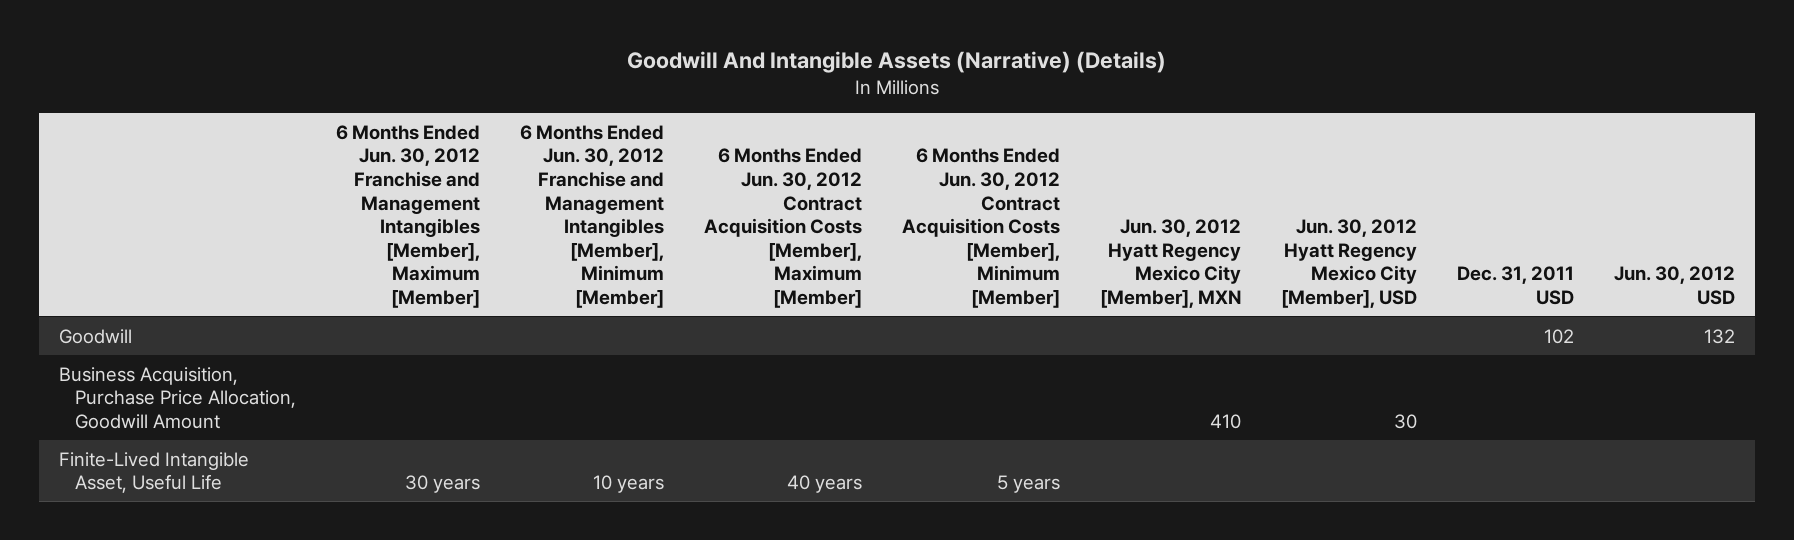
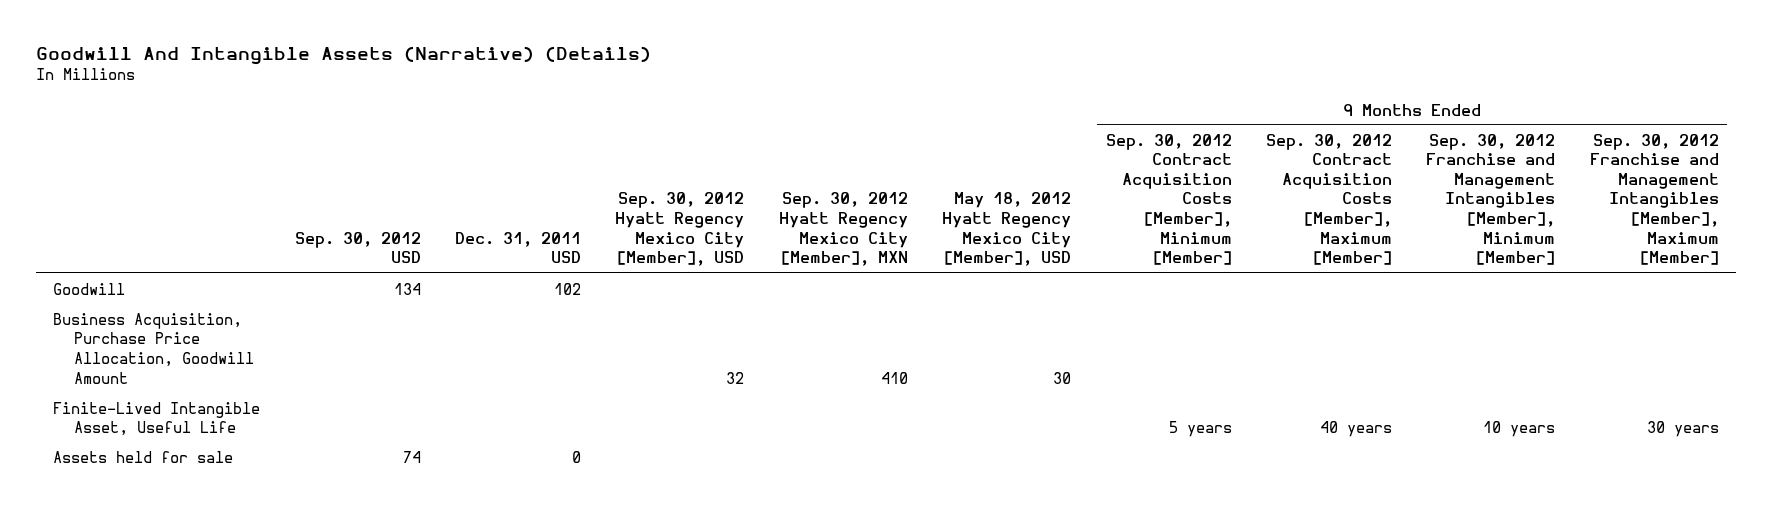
- | 6 Months Ended Jun. 30, 2012 Franchise and Management Intangibles [Member], Maximum [Member] | 6 Months Ended Jun. 30, 2012 Franchise and Management Intangibles [Member], Minimum [Member] | 6 Months Ended Jun. 30, 2012 Contract Acquisition Costs [Member], Maximum [Member] | 6 Months Ended Jun. 30, 2012 Contract Acquisition Costs [Member], Minimum [Member] | Jun. 30, 2012 Hyatt Regency Mexico City [Member], MXN | Jun. 30, 2012 Hyatt Regency Mexico City [Member], USD | Dec. 31, 2011 USD | Jun. 30, 2012 USD
+ | Sep. 30, 2012 USD | Dec. 31, 2011 USD | Sep. 30, 2012 Hyatt Regency Mexico City [Member], USD | Sep. 30, 2012 Hyatt Regency Mexico City [Member], MXN | May 18, 2012 Hyatt Regency Mexico City [Member], USD | 9 Months Ended Sep. 30, 2012 Contract Acquisition Costs [Member], Minimum [Member] | 9 Months Ended Sep. 30, 2012 Contract Acquisition Costs [Member], Maximum [Member] | 9 Months Ended Sep. 30, 2012 Franchise and Management Intangibles [Member], Minimum [Member] | 9 Months Ended Sep. 30, 2012 Franchise and Management Intangibles [Member], Maximum [Member]
+ Assets held for sale | 74 | 0 | | | | | | |

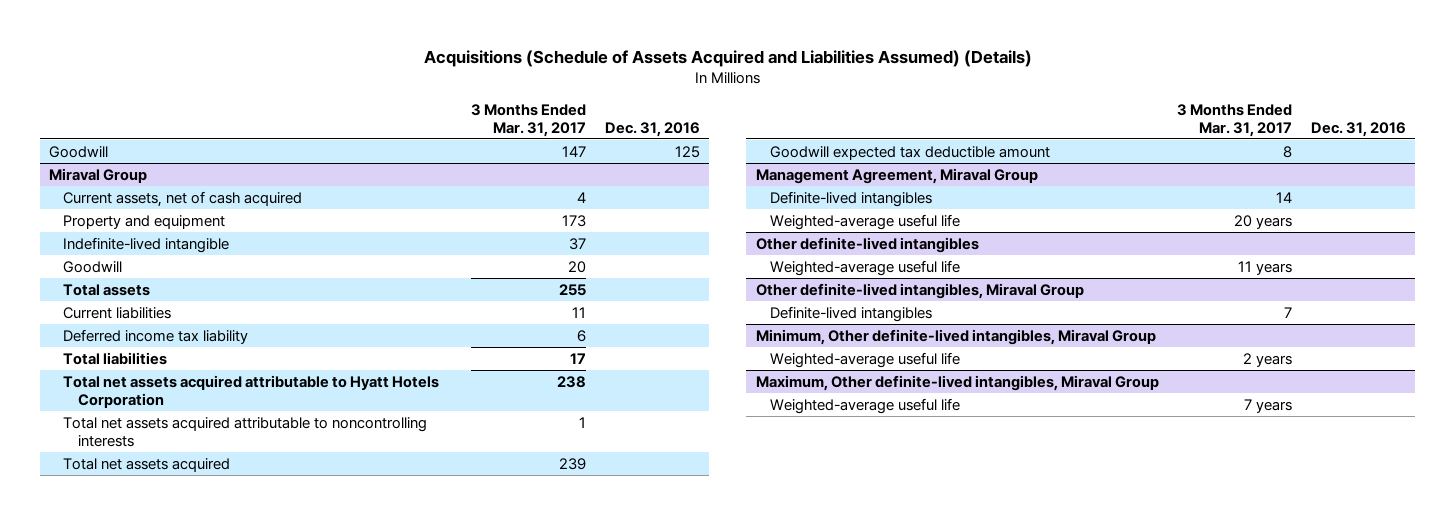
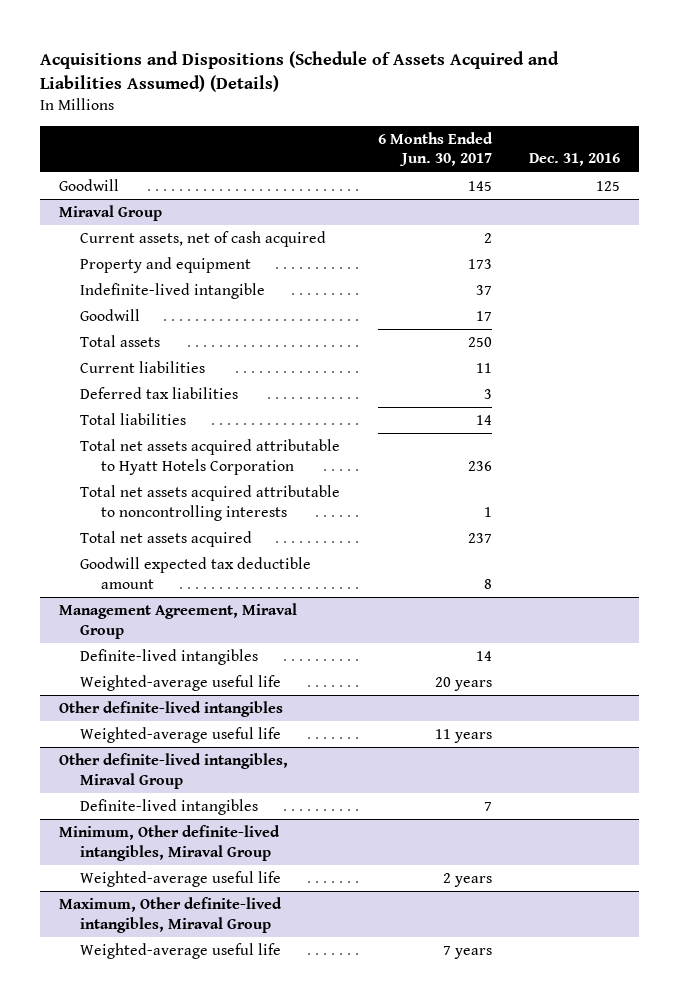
- Acquisitions (Schedule of Assets Acquired and Liabilities Assumed) (Details)
+ Acquisitions and Dispositions (Schedule of Assets Acquired and Liabilities Assumed) (Details)
- | 3 Months Ended Mar. 31, 2017 | Dec. 31, 2016
+ | 6 Months Ended Jun. 30, 2017 | Dec. 31, 2016
@ Miraval Group
- Deferred income tax liability | 6 |
+ Deferred tax liabilities | 3 |

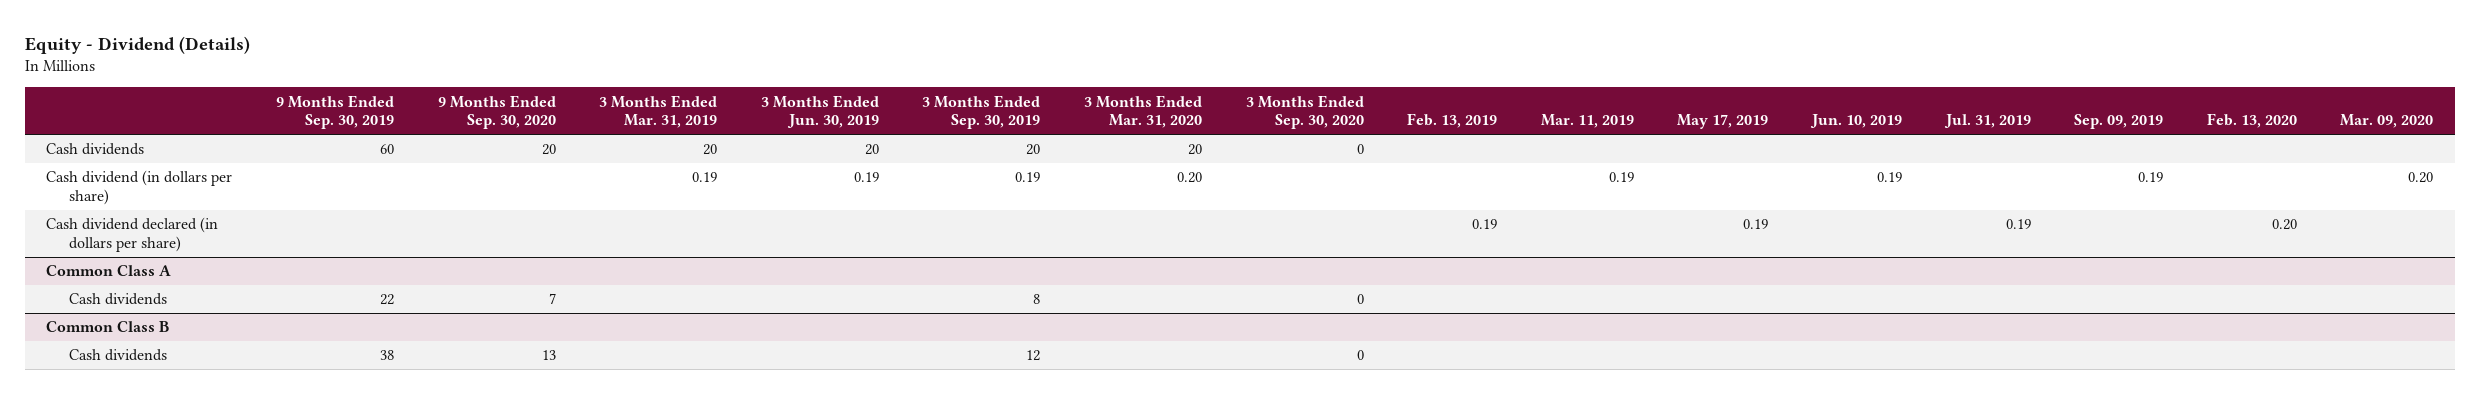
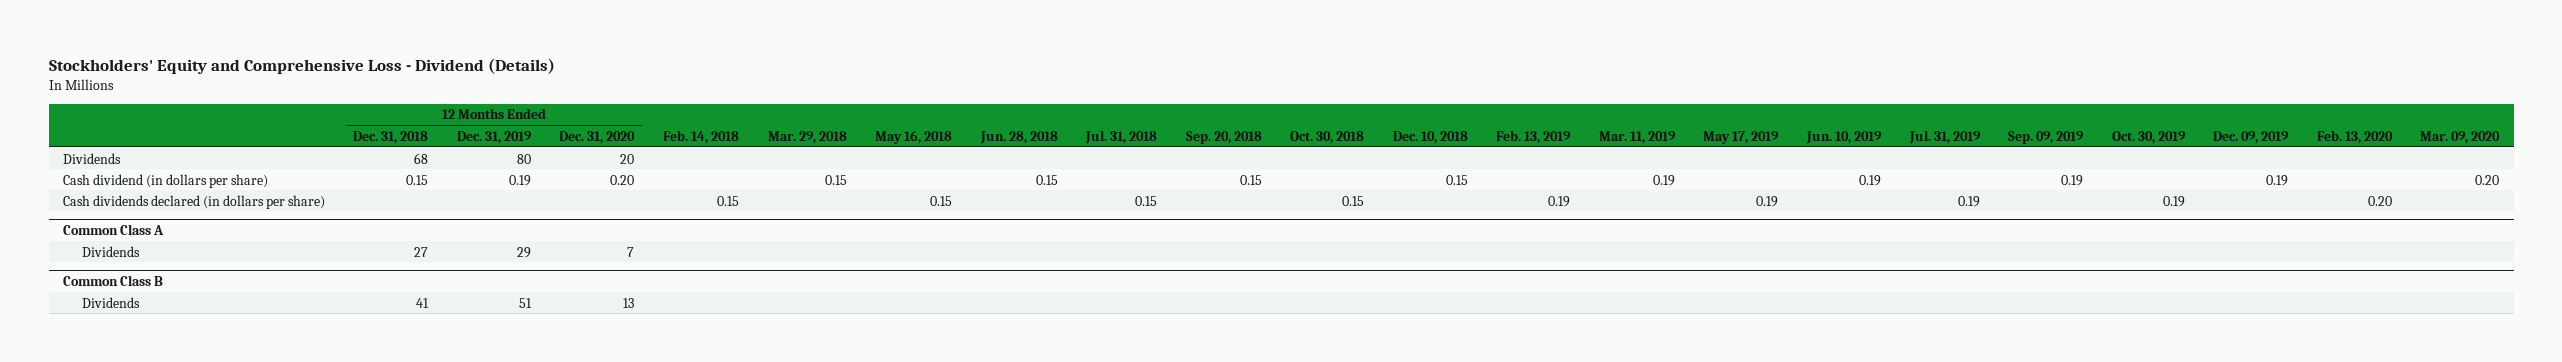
- Equity - Dividend (Details)
+ Stockholders' Equity and Comprehensive Loss - Dividend (Details)
- | 9 Months Ended Sep. 30, 2019 | 9 Months Ended Sep. 30, 2020 | 3 Months Ended Mar. 31, 2019 | 3 Months Ended Jun. 30, 2019 | 3 Months Ended Sep. 30, 2019 | 3 Months Ended Mar. 31, 2020 | 3 Months Ended Sep. 30, 2020 | Feb. 13, 2019 | Mar. 11, 2019 | May 17, 2019 | Jun. 10, 2019 | Jul. 31, 2019 | Sep. 09, 2019 | Feb. 13, 2020 | Mar. 09, 2020
+ | 12 Months Ended Dec. 31, 2018 | 12 Months Ended Dec. 31, 2019 | 12 Months Ended Dec. 31, 2020 | Feb. 14, 2018 | Mar. 29, 2018 | May 16, 2018 | Jun. 28, 2018 | Jul. 31, 2018 | Sep. 20, 2018 | Oct. 30, 2018 | Dec. 10, 2018 | Feb. 13, 2019 | Mar. 11, 2019 | May 17, 2019 | Jun. 10, 2019 | Jul. 31, 2019 | Sep. 09, 2019 | Oct. 30, 2019 | Dec. 09, 2019 | Feb. 13, 2020 | Mar. 09, 2020
- Cash dividends | 60 | 20 | 20 | 20 | 20 | 20 | 0 | | | | | | | |
+ Dividends | 68 | 80 | 20 | | | | | | | | | | | | | | | | | |
- Cash dividend declared (in dollars per share) | | | | | | | | 0.19 | | 0.19 | | 0.19 | | 0.20 |
+ Cash dividends declared (in dollars per share) | | | | 0.15 | | 0.15 | | 0.15 | | 0.15 | | 0.19 | | 0.19 | | 0.19 | | 0.19 | | 0.20 |
@ Common Class A
- Cash dividends | 22 | 7 | | | 8 | | 0 | | | | | | | |
+ Dividends | 27 | 29 | 7 | | | | | | | | | | | | | | | | | |
@ Common Class B
- Cash dividends | 38 | 13 | | | 12 | | 0 | | | | | | | |
+ Dividends | 41 | 51 | 13 | | | | | | | | | | | | | | | | | |

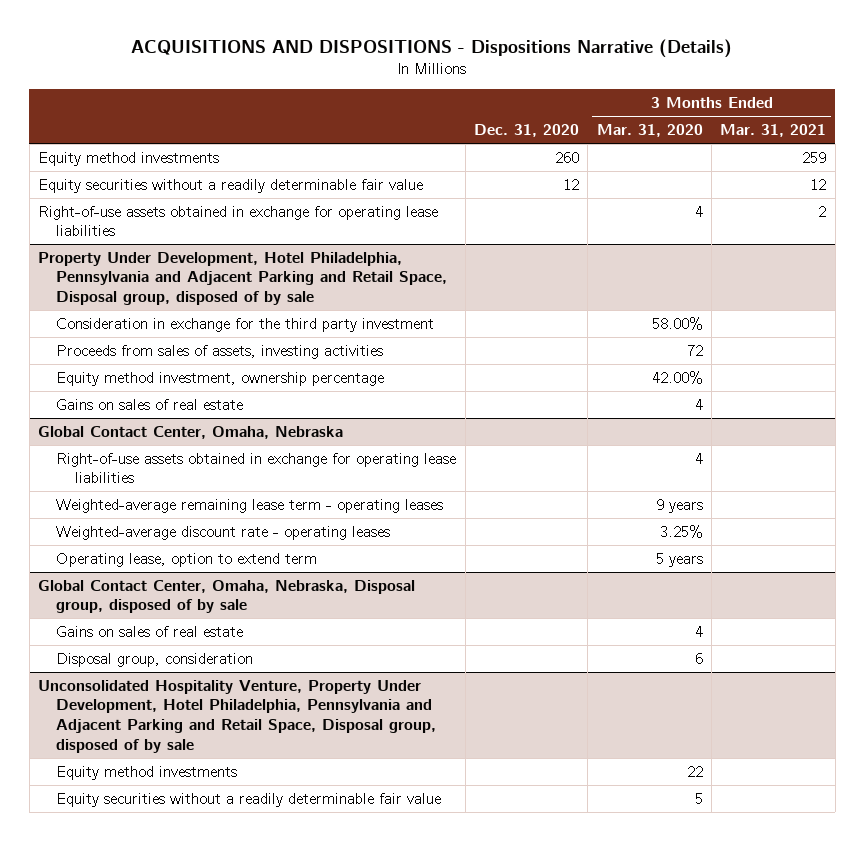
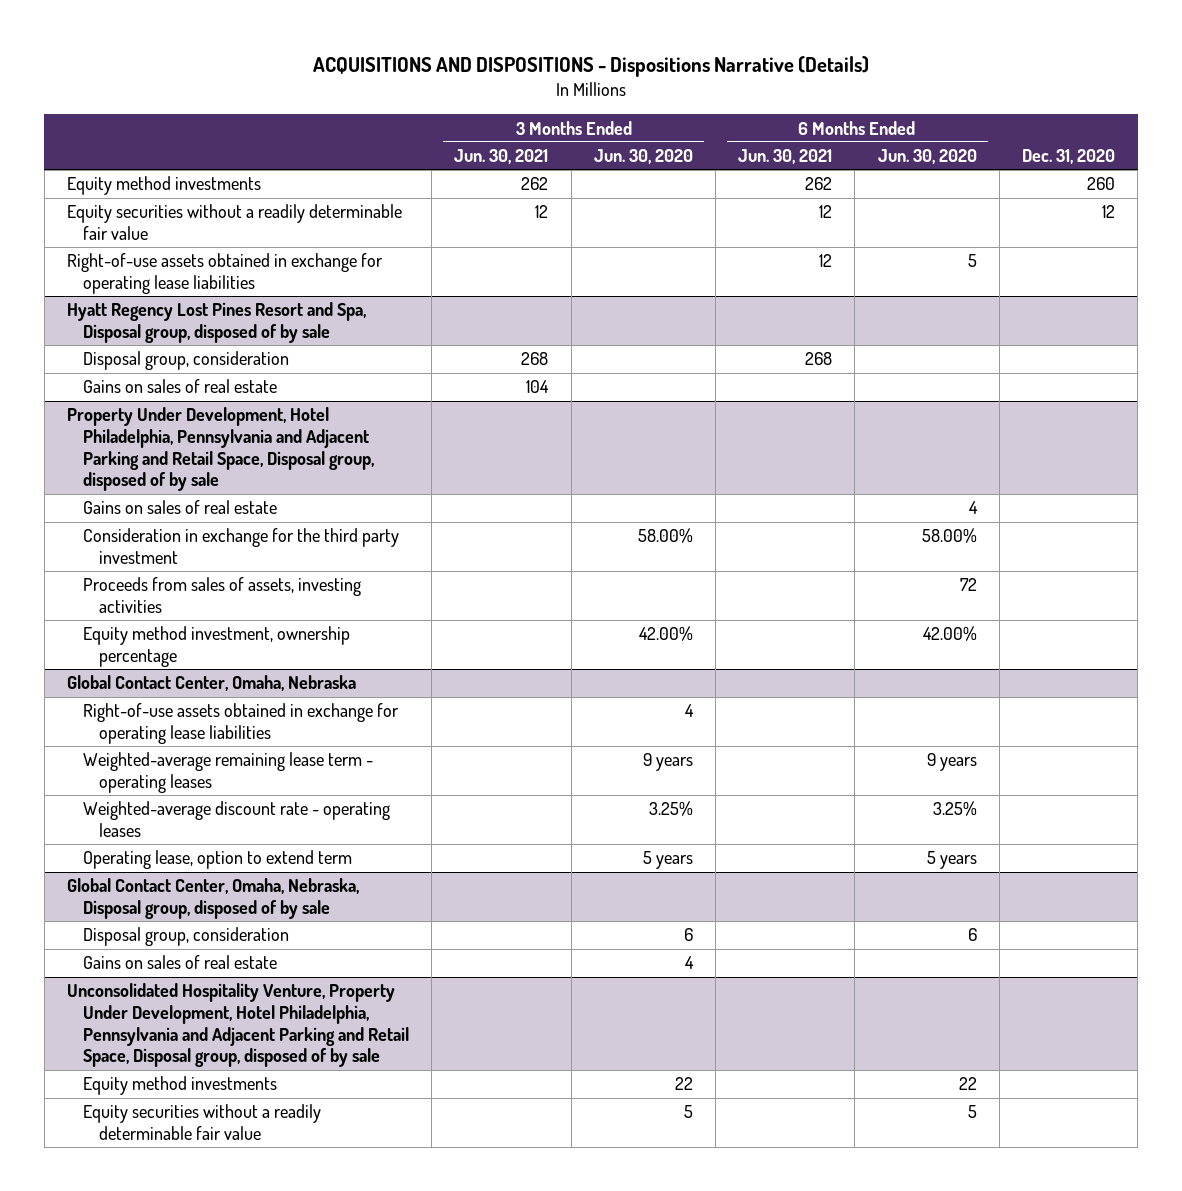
- | Dec. 31, 2020 | 3 Months Ended Mar. 31, 2020 | 3 Months Ended Mar. 31, 2021
+ | 3 Months Ended Jun. 30, 2021 | 3 Months Ended Jun. 30, 2020 | 6 Months Ended Jun. 30, 2021 | 6 Months Ended Jun. 30, 2020 | Dec. 31, 2020
+ Hyatt Regency Lost Pines Resort and Spa, Disposal group, disposed of by sale
+ Disposal group, consideration | 268 | | 268 | |
+ Gains on sales of real estate | 104 | | | |
@ Property Under Development, Hotel Philadelphia, Pennsylvania and Adjacent Parking and Retail Space, Disposal group, disposed of by sale
moved up: Gains on sales of real estate | | | | 4 |
@ Global Contact Center, Omaha, Nebraska, Disposal group, disposed of by sale
moved down: Gains on sales of real estate | | 4 | | |

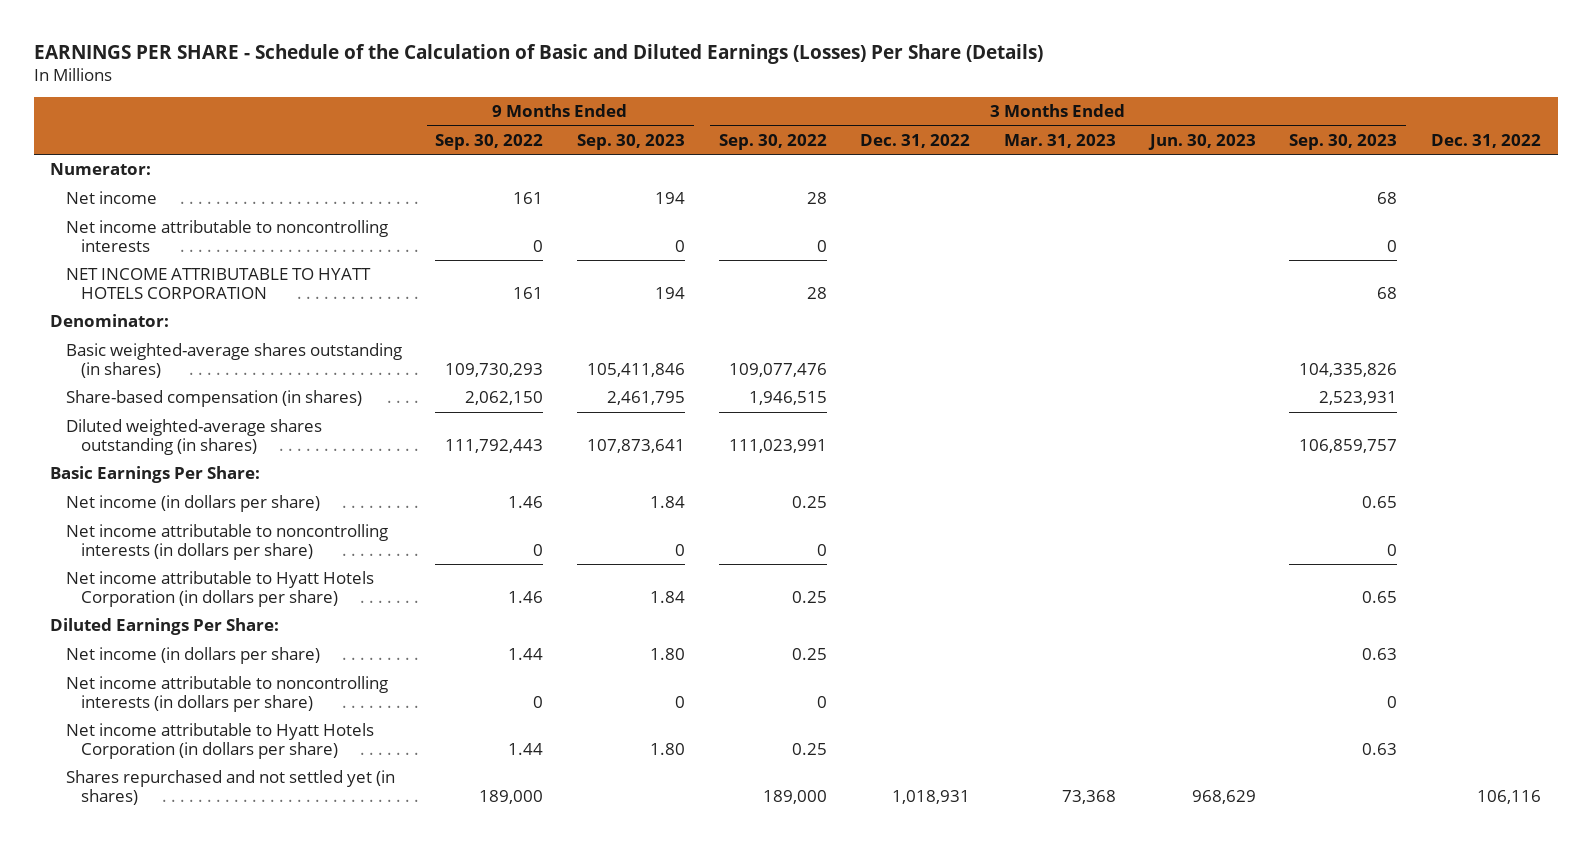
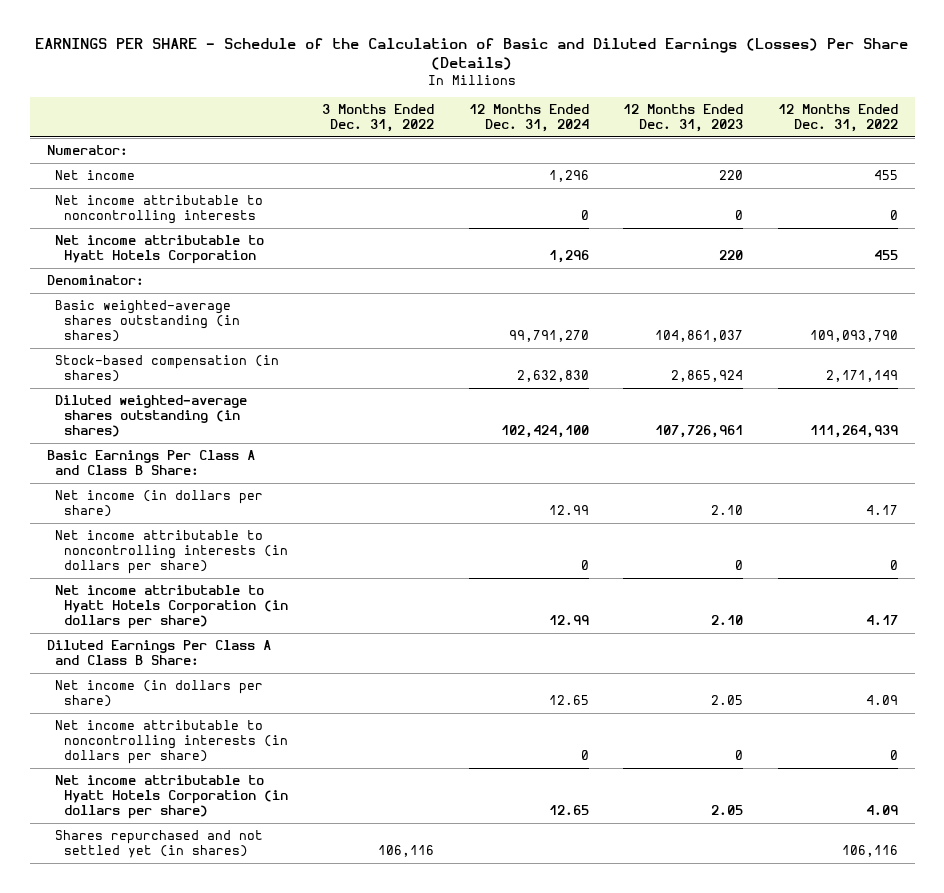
- | 9 Months Ended Sep. 30, 2022 | 9 Months Ended Sep. 30, 2023 | 3 Months Ended Sep. 30, 2022 | 3 Months Ended Dec. 31, 2022 | 3 Months Ended Mar. 31, 2023 | 3 Months Ended Jun. 30, 2023 | 3 Months Ended Sep. 30, 2023 | Dec. 31, 2022
+ | 3 Months Ended Dec. 31, 2022 | 12 Months Ended Dec. 31, 2024 | 12 Months Ended Dec. 31, 2023 | 12 Months Ended Dec. 31, 2022
- NET INCOME ATTRIBUTABLE TO HYATT HOTELS CORPORATION | 161 | 194 | 28 | | | | 68 |
+ Net income attributable to Hyatt Hotels Corporation | | 1,296 | 220 | 455
- Share-based compensation (in shares) | 2,062,150 | 2,461,795 | 1,946,515 | | | | 2,523,931 |
+ Stock-based compensation (in shares) | | 2,632,830 | 2,865,924 | 2,171,149
- Basic Earnings Per Share:
+ Basic Earnings Per Class A and Class B Share:
- Diluted Earnings Per Share:
+ Diluted Earnings Per Class A and Class B Share:
- Shares repurchased and not settled yet (in shares) | 189,000 | | 189,000 | 1,018,931 | 73,368 | 968,629 | | 106,116
+ Shares repurchased and not settled yet (in shares) | 106,116 | | | 106,116

